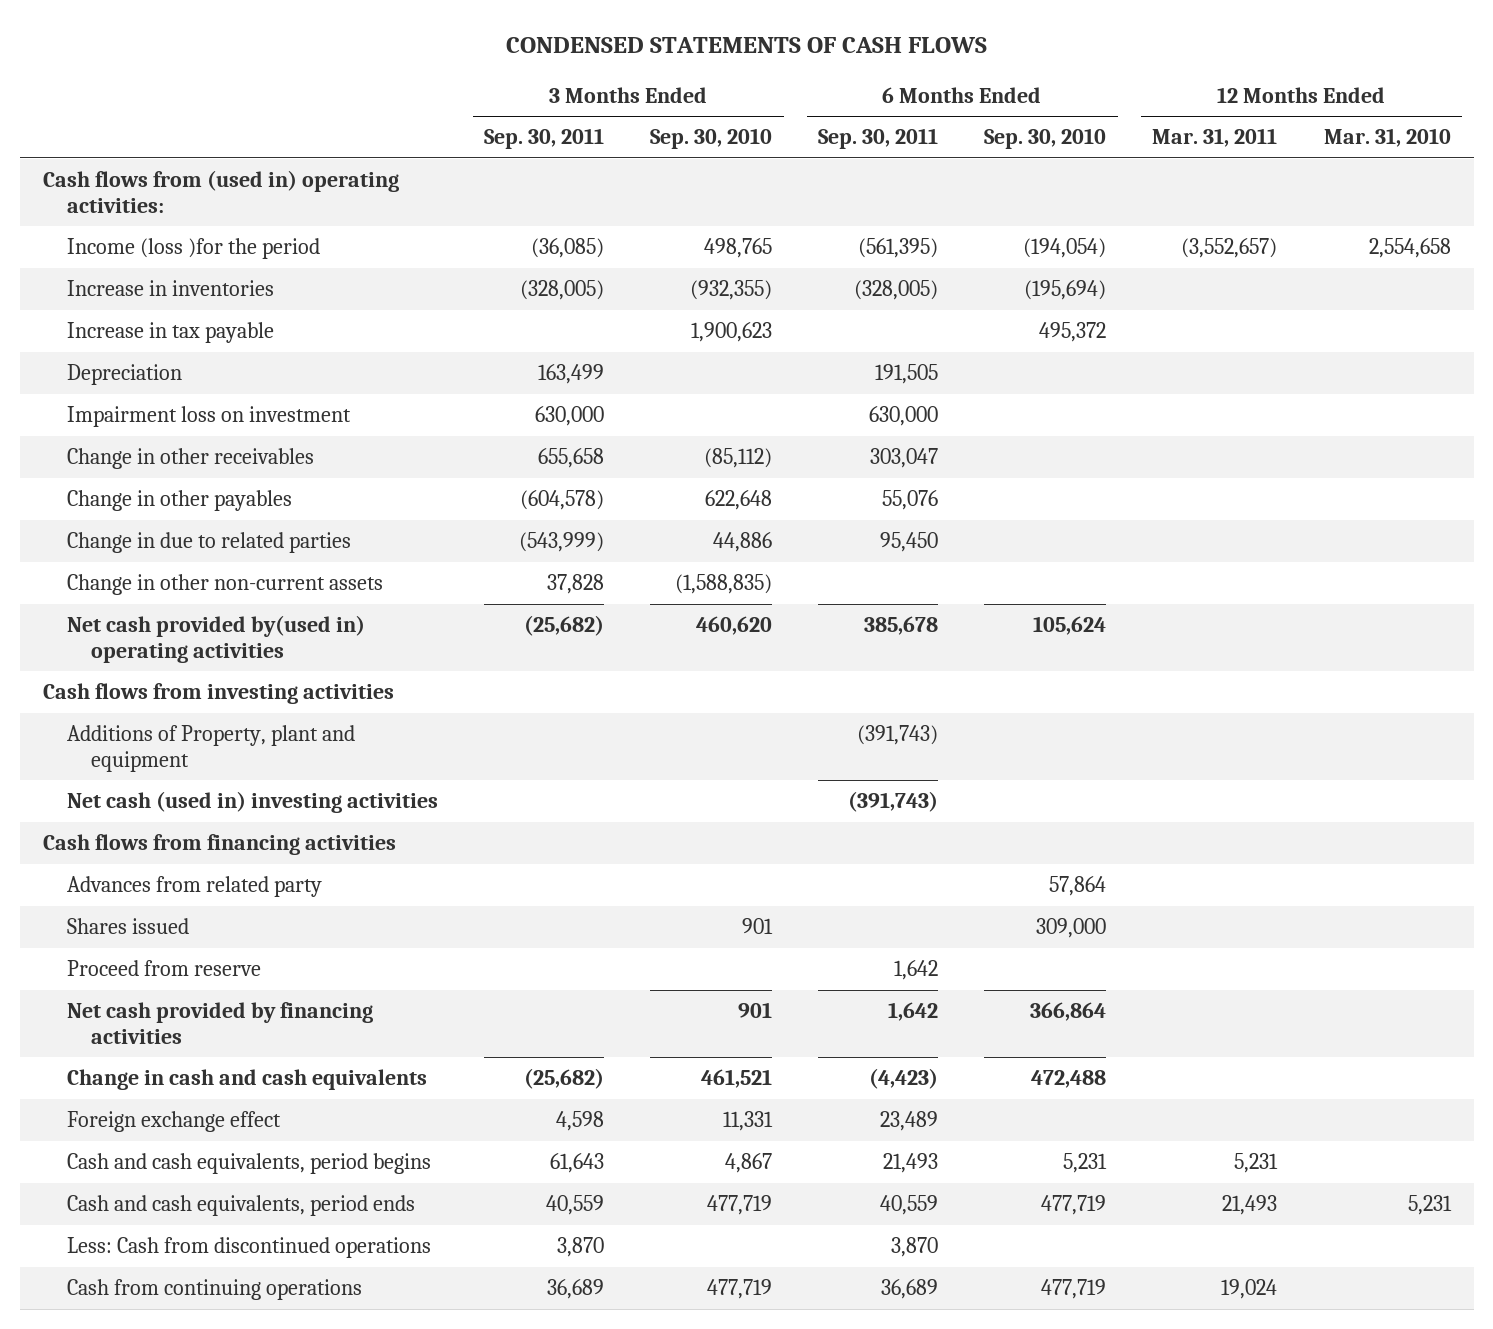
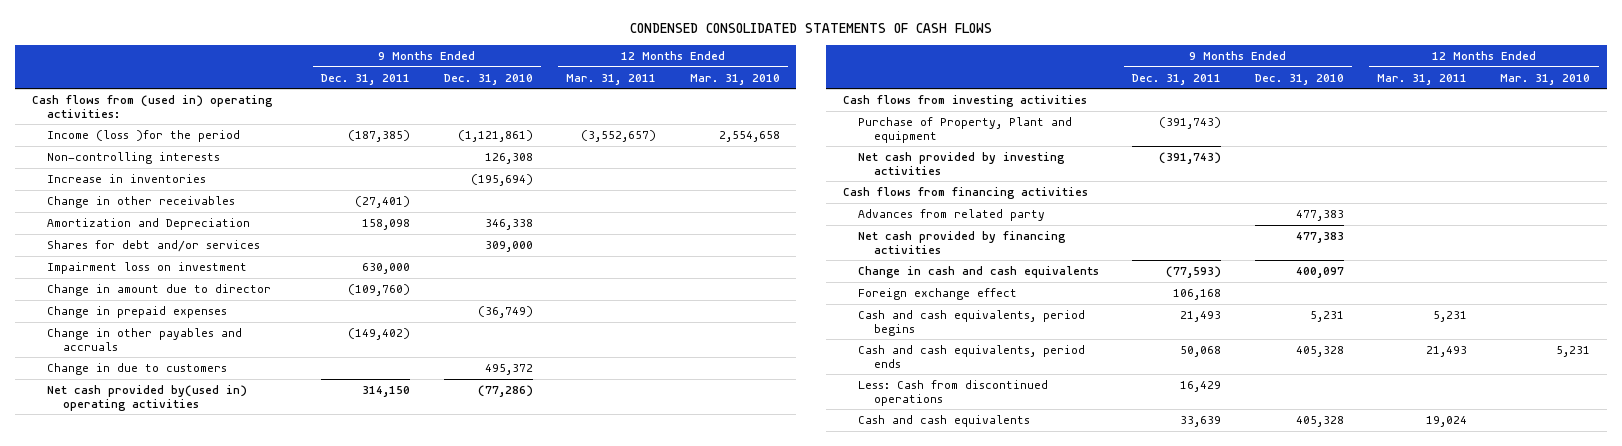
- CONDENSED STATEMENTS OF CASH FLOWS
+ CONDENSED CONSOLIDATED STATEMENTS OF CASH FLOWS
- | 3 Months Ended Sep. 30, 2011 | 3 Months Ended Sep. 30, 2010 | 6 Months Ended Sep. 30, 2011 | 6 Months Ended Sep. 30, 2010 | 12 Months Ended Mar. 31, 2011 | 12 Months Ended Mar. 31, 2010
+ | 9 Months Ended Dec. 31, 2011 | 9 Months Ended Dec. 31, 2010 | 12 Months Ended Mar. 31, 2011 | 12 Months Ended Mar. 31, 2010
+ Non-controlling interests | | 126,308 | |
- Increase in tax payable | | 1,900,623 | | 495,372 | |
- Depreciation | 163,499 | | 191,505 | | |
- Change in other payables | (604,578) | 622,648 | 55,076 | | |
- Change in due to related parties | (543,999) | 44,886 | 95,450 | | |
- Change in other non-current assets | 37,828 | (1,588,835) | | | |
+ Amortization and Depreciation | 158,098 | 346,338 | |
+ Shares for debt and/or services | | 309,000 | |
moved down: Impairment loss on investment | 630,000 | | |
+ Change in amount due to director | (109,760) | | |
+ Change in prepaid expenses | | (36,749) | |
+ Change in other payables and accruals | (149,402) | | |
+ Change in due to customers | | 495,372 | |
- Additions of Property, plant and equipment | | | (391,743) | | |
- Net cash (used in) investing activities | | | (391,743) | | |
+ Purchase of Property, Plant and equipment | (391,743) | | |
+ Net cash provided by investing activities | (391,743) | | |
- Shares issued | | 901 | | 309,000 | |
- Proceed from reserve | | | 1,642 | | |
- Cash from continuing operations | 36,689 | 477,719 | 36,689 | 477,719 | 19,024 |
+ Cash and cash equivalents | 33,639 | 405,328 | 19,024 |

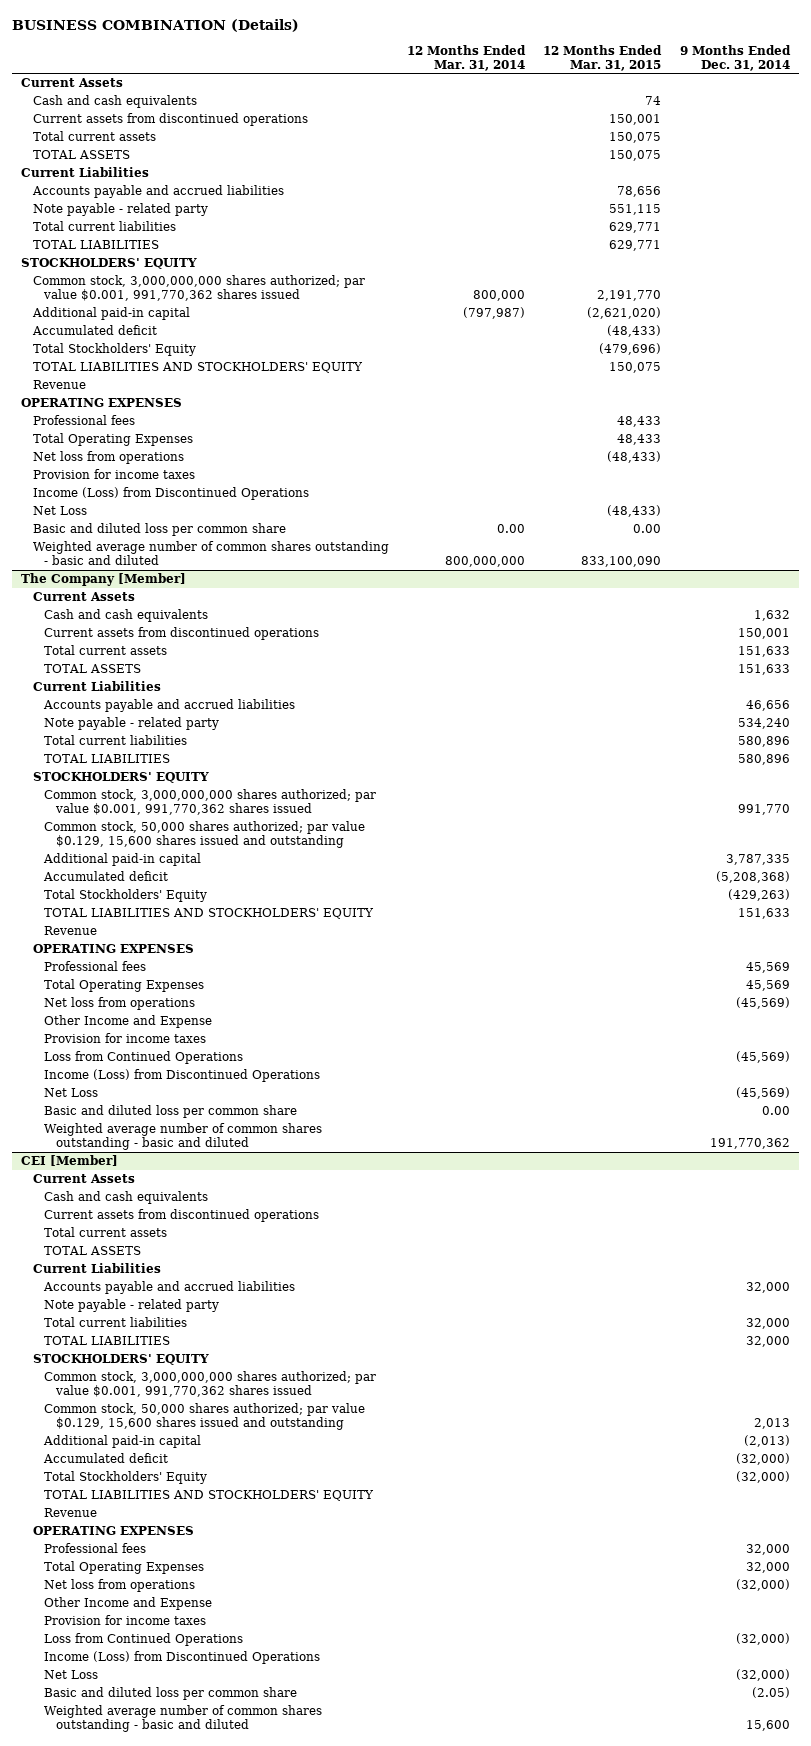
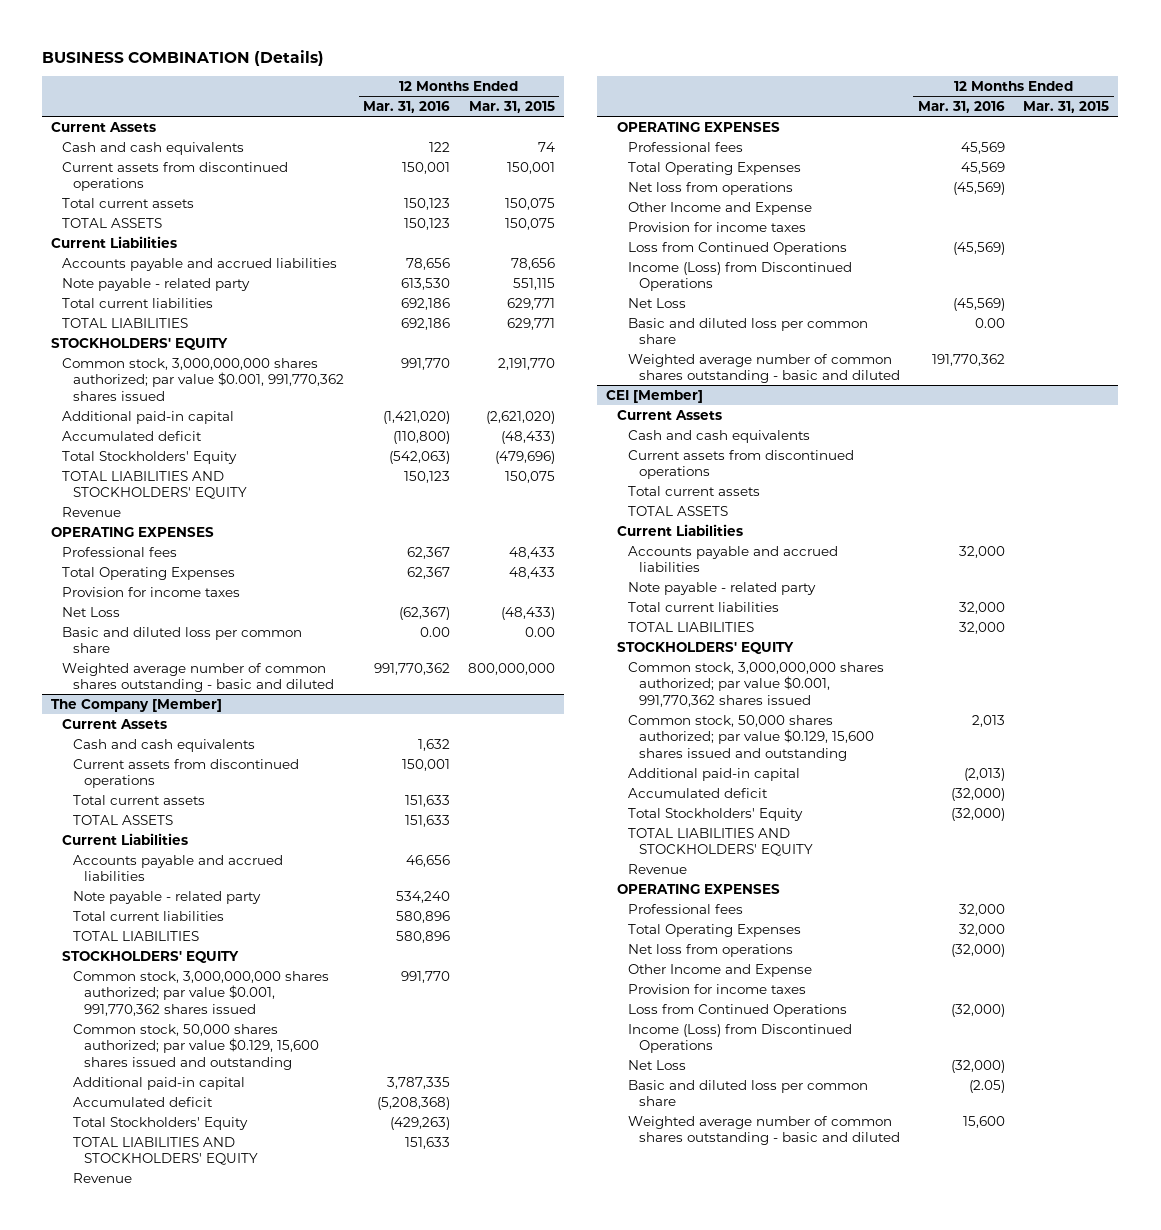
- | 12 Months Ended Mar. 31, 2014 | 12 Months Ended Mar. 31, 2015 | 9 Months Ended Dec. 31, 2014
+ | 12 Months Ended Mar. 31, 2016 | 12 Months Ended Mar. 31, 2015
- Net loss from operations | | (48,433) |
- Income (Loss) from Discontinued Operations
- Weighted average number of common shares outstanding - basic and diluted | 800,000,000 | 833,100,090 |
+ Weighted average number of common shares outstanding - basic and diluted | 991,770,362 | 800,000,000

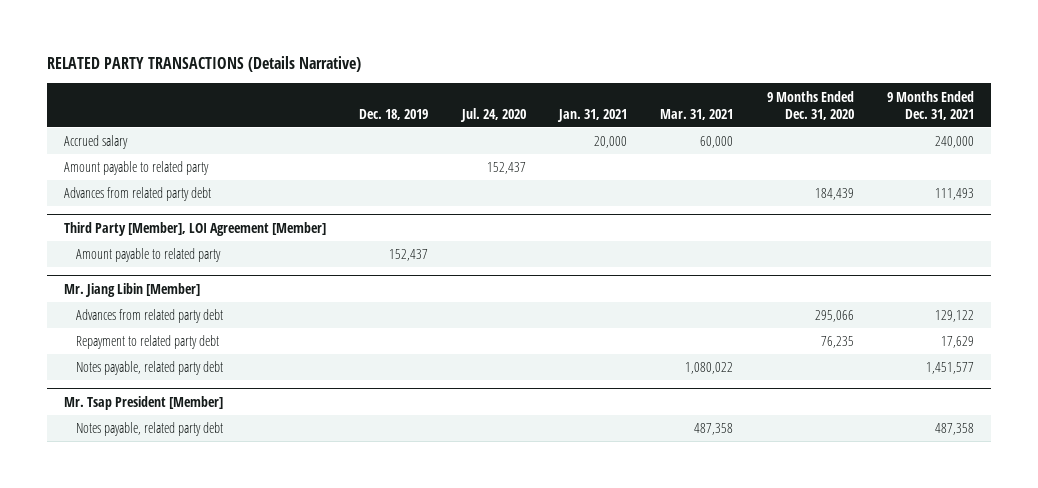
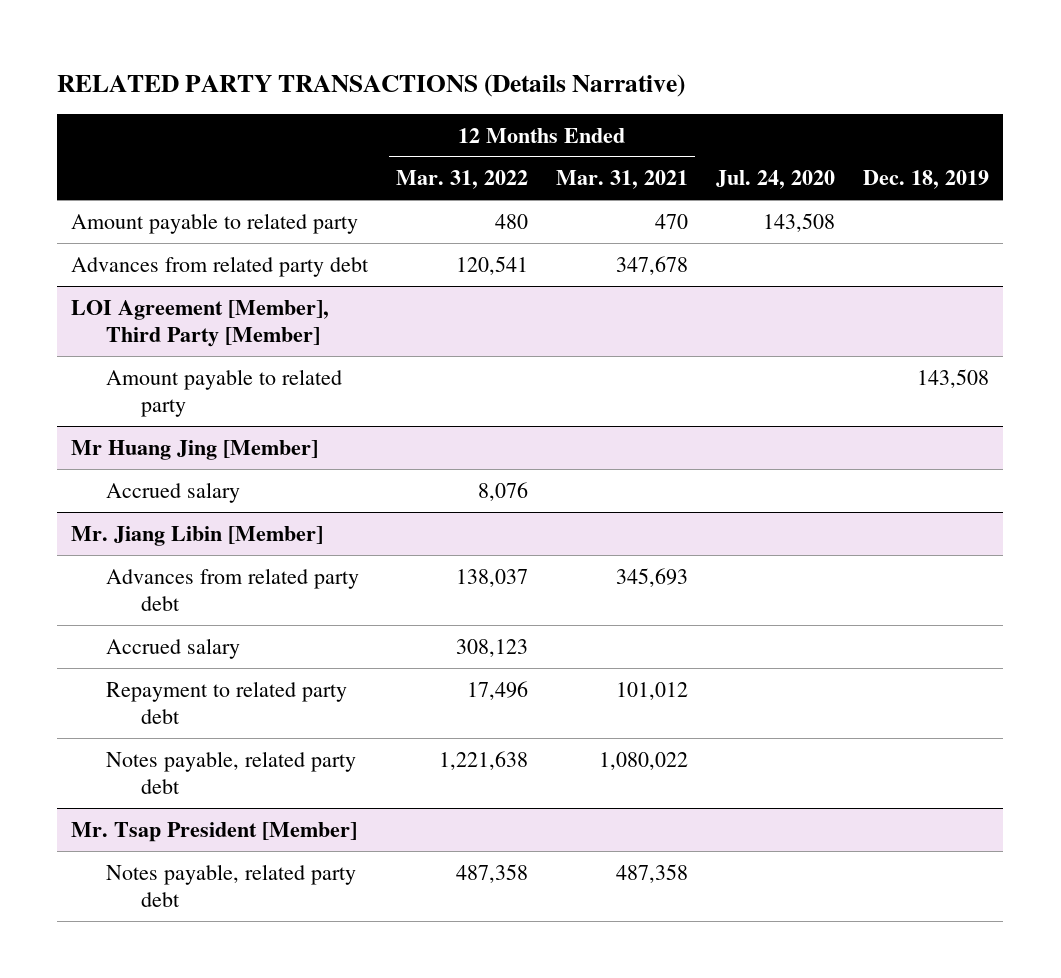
- | Dec. 18, 2019 | Jul. 24, 2020 | Jan. 31, 2021 | Mar. 31, 2021 | 9 Months Ended Dec. 31, 2020 | 9 Months Ended Dec. 31, 2021
+ | 12 Months Ended Mar. 31, 2022 | 12 Months Ended Mar. 31, 2021 | Jul. 24, 2020 | Dec. 18, 2019
- Accrued salary | | | 20,000 | 60,000 | | 240,000
- Amount payable to related party | | 152,437 | | | |
+ Amount payable to related party | 480 | 470 | 143,508 |
- Third Party [Member], LOI Agreement [Member]
- Amount payable to related party | 152,437 | | | | |
+ LOI Agreement [Member], Third Party [Member]
+ Amount payable to related party | | | | 143,508
+ Mr Huang Jing [Member]
+ Accrued salary | 8,076 | | |
@ Mr. Jiang Libin [Member]
+ Accrued salary | 308,123 | | |

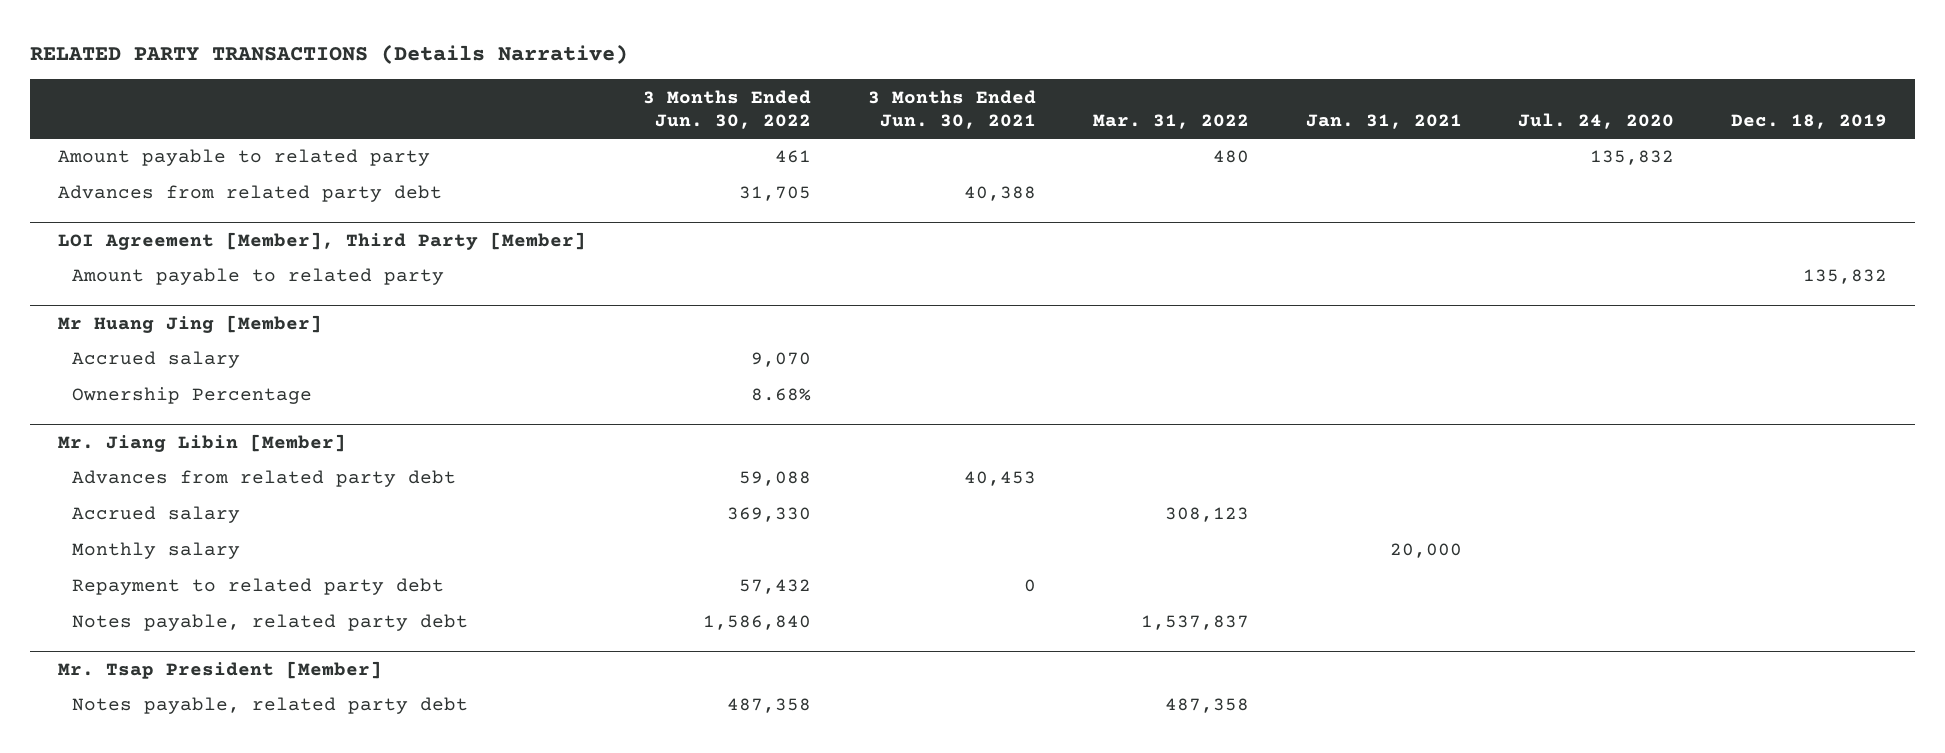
- | 12 Months Ended Mar. 31, 2022 | 12 Months Ended Mar. 31, 2021 | Jul. 24, 2020 | Dec. 18, 2019
+ | 3 Months Ended Jun. 30, 2022 | 3 Months Ended Jun. 30, 2021 | Mar. 31, 2022 | Jan. 31, 2021 | Jul. 24, 2020 | Dec. 18, 2019
- Amount payable to related party | 480 | 470 | 143,508 |
+ Amount payable to related party | 461 | | 480 | | 135,832 |
@ LOI Agreement [Member], Third Party [Member]
- Amount payable to related party | | | | 143,508
+ Amount payable to related party | | | | | | 135,832
@ Mr Huang Jing [Member]
+ Ownership Percentage | 8.68% | | | | |
@ Mr. Jiang Libin [Member]
+ Monthly salary | | | | 20,000 | |

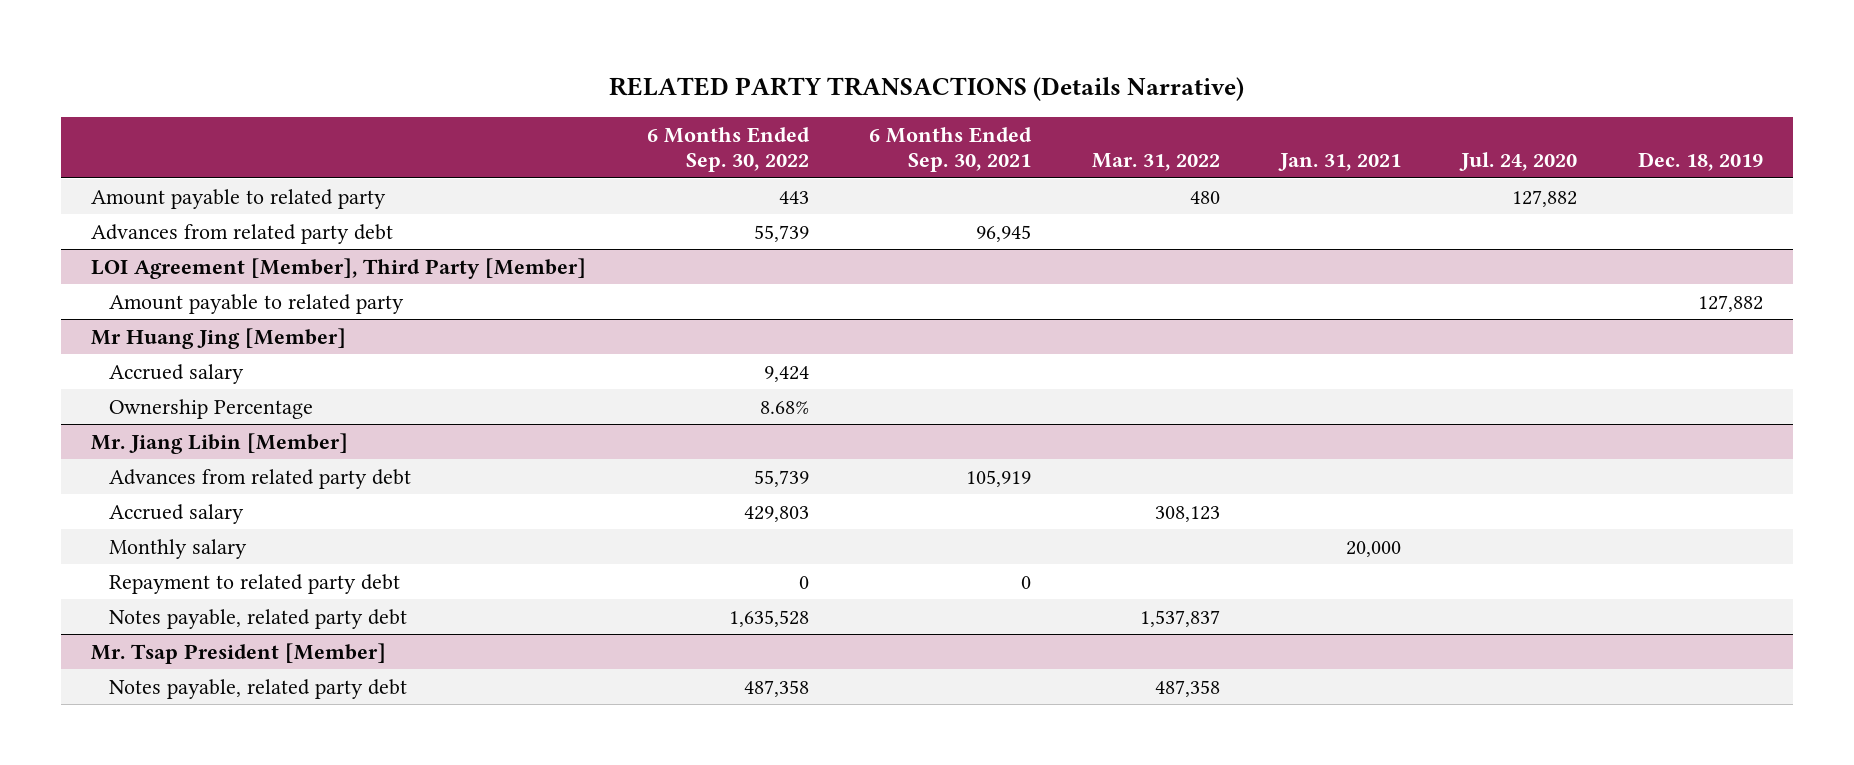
- | 3 Months Ended Jun. 30, 2022 | 3 Months Ended Jun. 30, 2021 | Mar. 31, 2022 | Jan. 31, 2021 | Jul. 24, 2020 | Dec. 18, 2019
+ | 6 Months Ended Sep. 30, 2022 | 6 Months Ended Sep. 30, 2021 | Mar. 31, 2022 | Jan. 31, 2021 | Jul. 24, 2020 | Dec. 18, 2019
- Amount payable to related party | 461 | | 480 | | 135,832 |
+ Amount payable to related party | 443 | | 480 | | 127,882 |
@ LOI Agreement [Member], Third Party [Member]
- Amount payable to related party | | | | | | 135,832
+ Amount payable to related party | | | | | | 127,882

